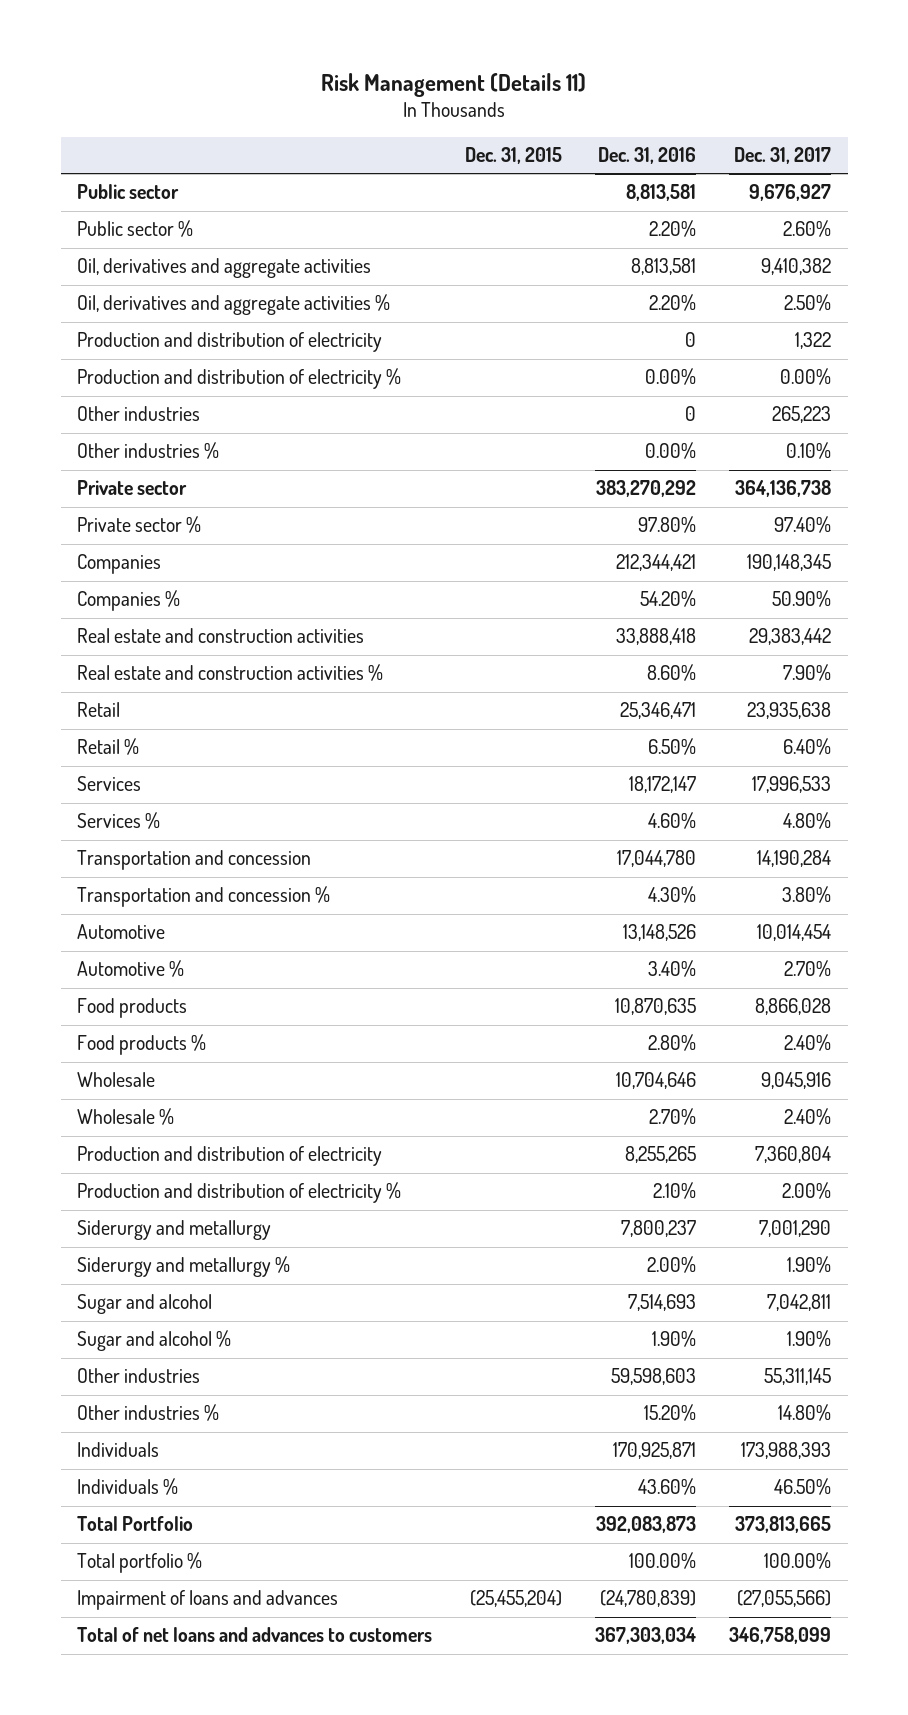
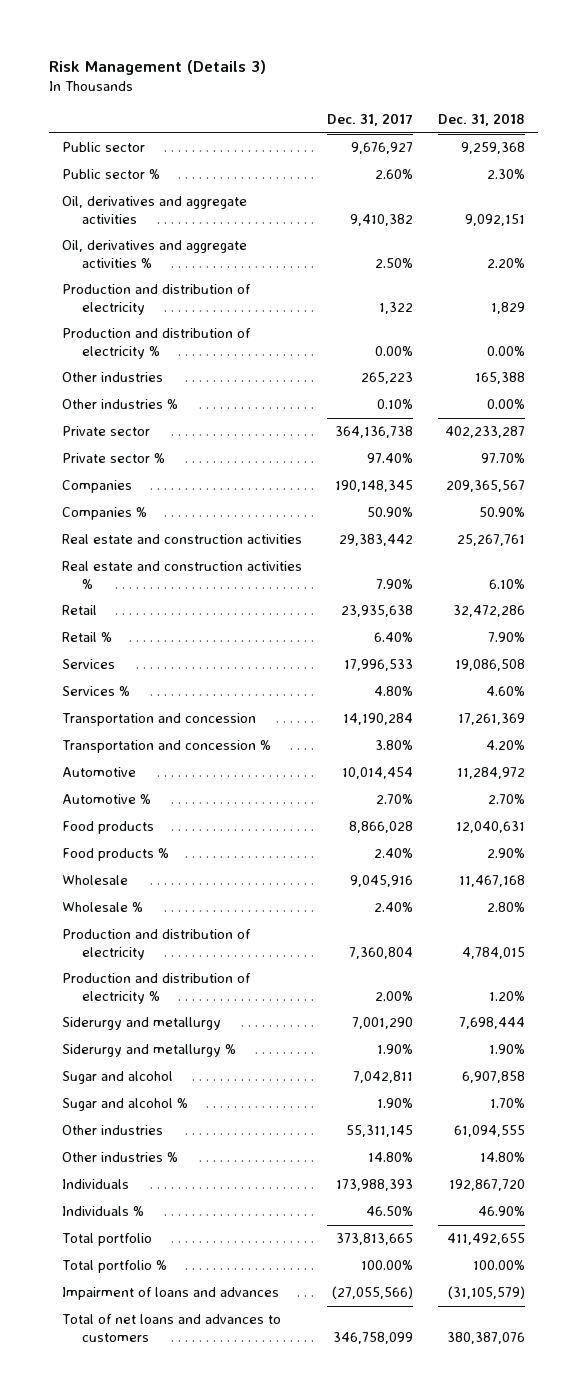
- Risk Management (Details 11)
+ Risk Management (Details 3)
- | Dec. 31, 2015 | Dec. 31, 2016 | Dec. 31, 2017
+ | Dec. 31, 2017 | Dec. 31, 2018
- Total Portfolio | | 392,083,873 | 373,813,665
+ Total portfolio | 373,813,665 | 411,492,655

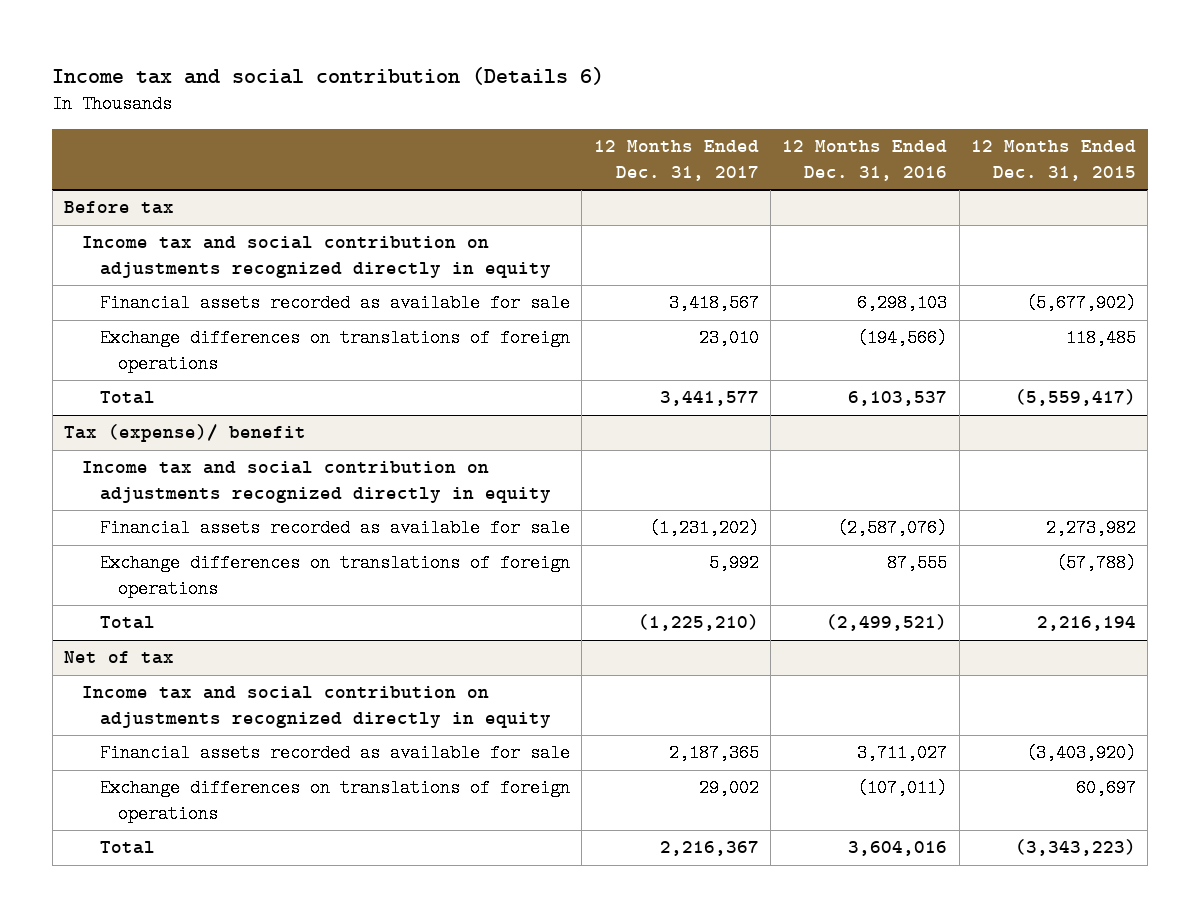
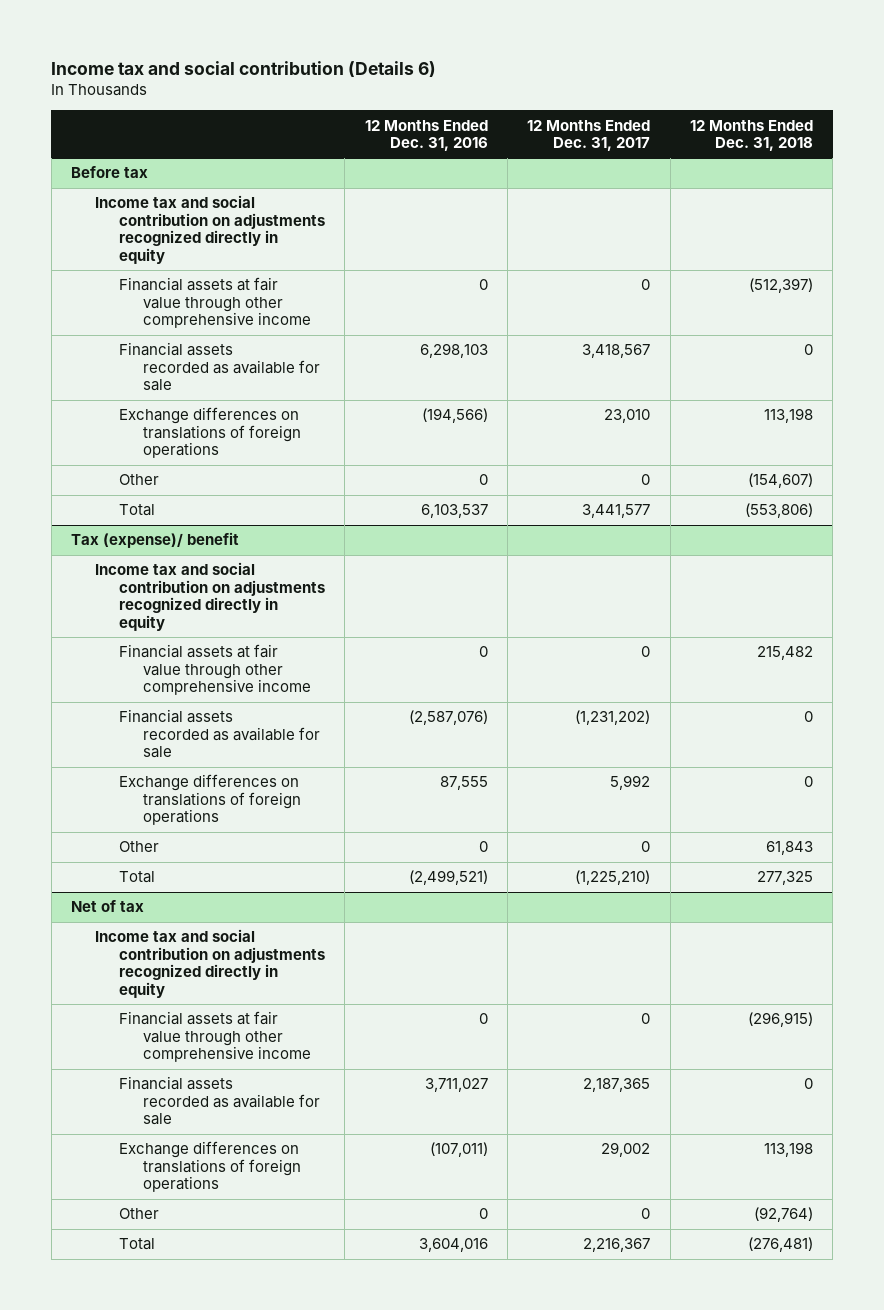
- | 12 Months Ended Dec. 31, 2017 | 12 Months Ended Dec. 31, 2016 | 12 Months Ended Dec. 31, 2015
+ | 12 Months Ended Dec. 31, 2016 | 12 Months Ended Dec. 31, 2017 | 12 Months Ended Dec. 31, 2018
@ Before tax
+ Financial assets at fair value through other comprehensive income | 0 | 0 | (512,397)
+ Other | 0 | 0 | (154,607)
@ Tax (expense)/ benefit
+ Financial assets at fair value through other comprehensive income | 0 | 0 | 215,482
+ Other | 0 | 0 | 61,843
@ Net of tax
+ Financial assets at fair value through other comprehensive income | 0 | 0 | (296,915)
+ Other | 0 | 0 | (92,764)

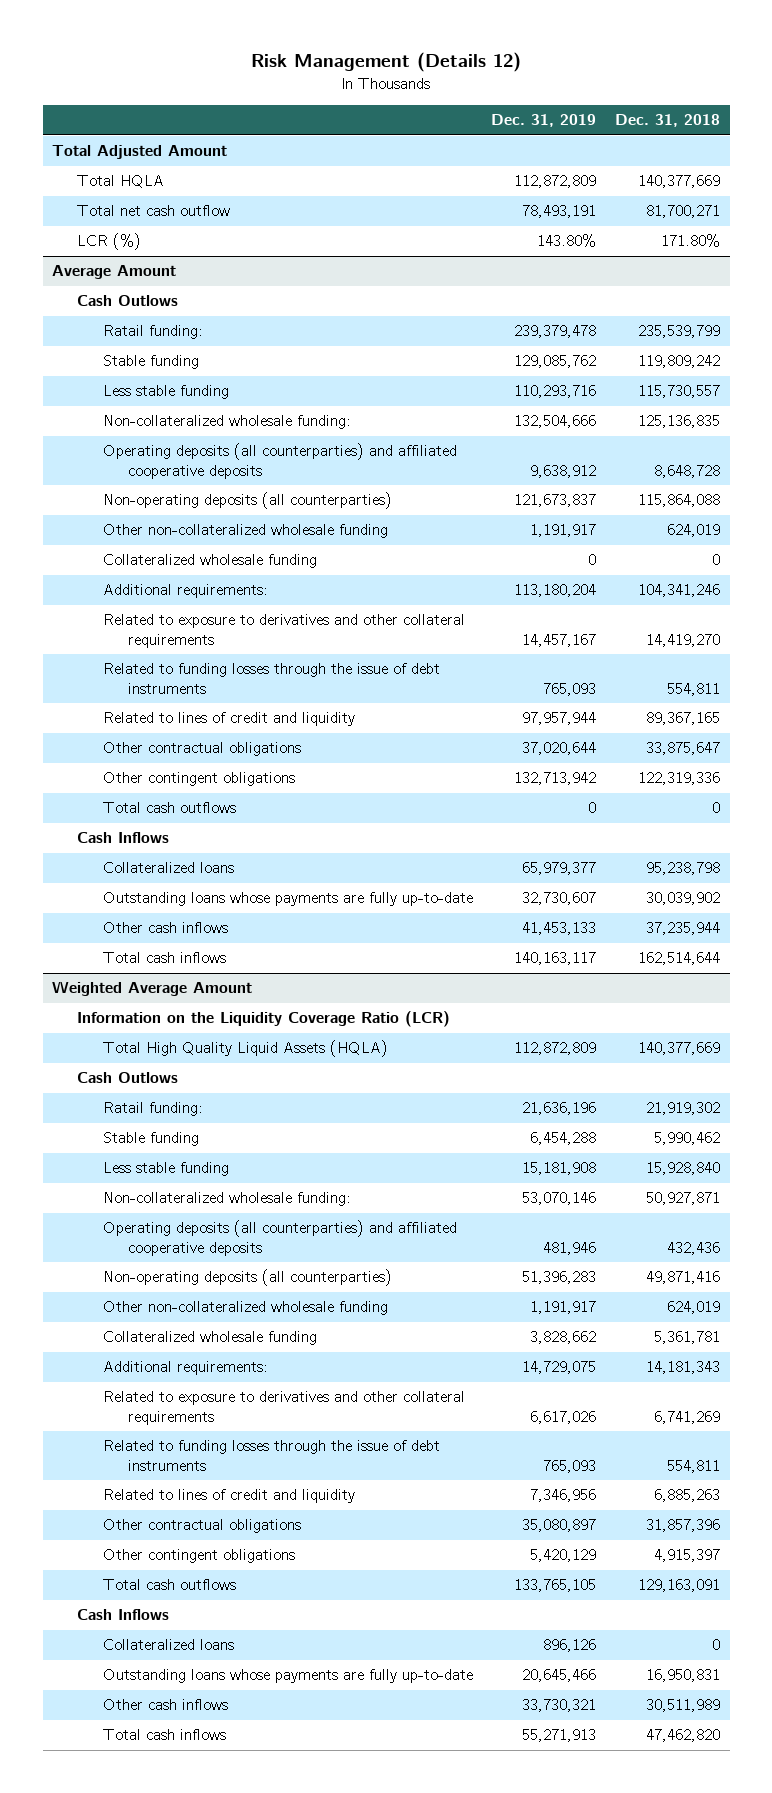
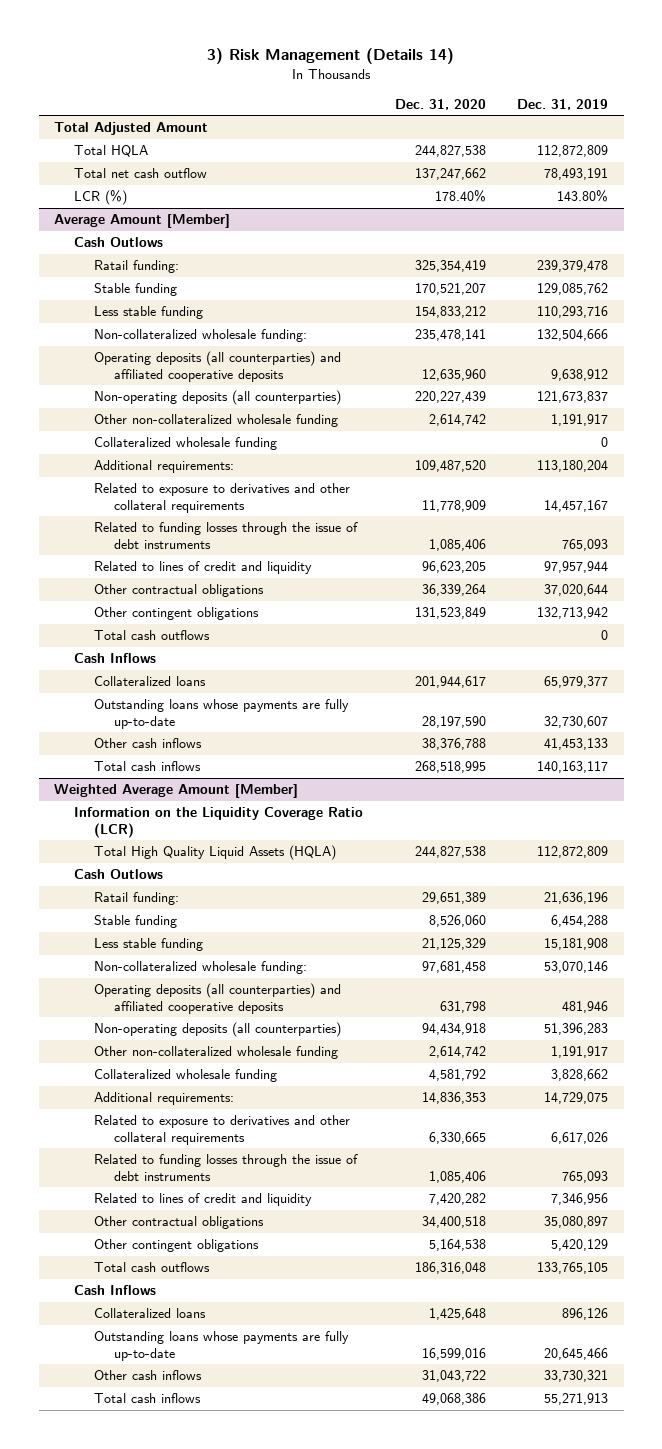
- Risk Management (Details 12)
+ 3) Risk Management (Details 14)
- | Dec. 31, 2019 | Dec. 31, 2018
+ | Dec. 31, 2020 | Dec. 31, 2019
- Average Amount
+ Average Amount [Member]
- Weighted Average Amount
+ Weighted Average Amount [Member]

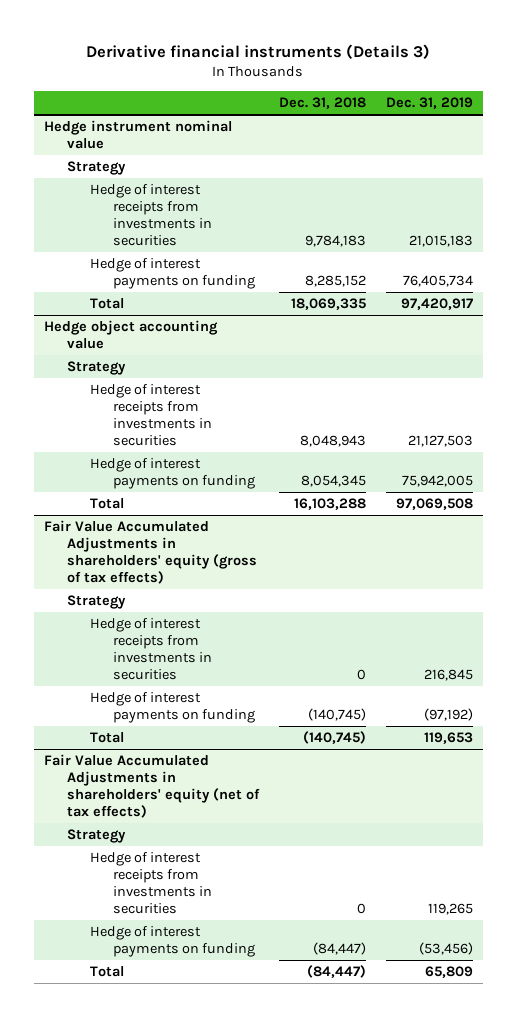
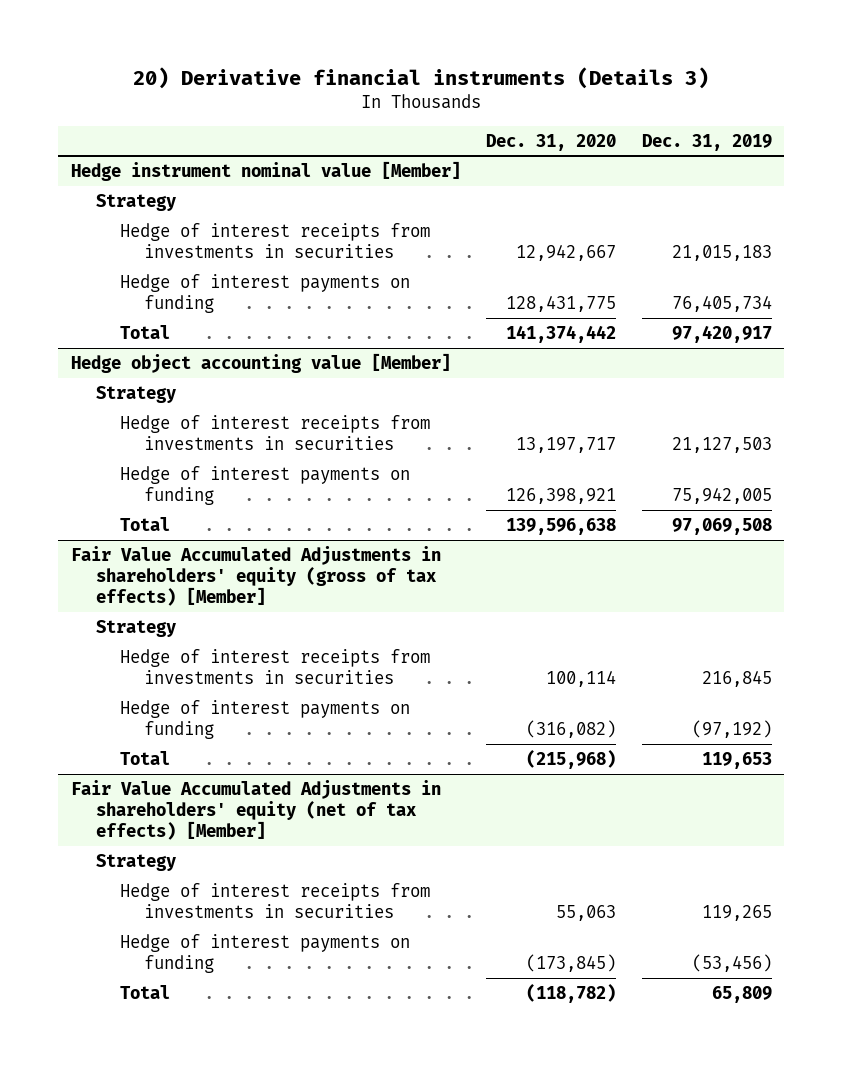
- Derivative financial instruments (Details 3)
+ 20) Derivative financial instruments (Details 3)
- | Dec. 31, 2018 | Dec. 31, 2019
+ | Dec. 31, 2020 | Dec. 31, 2019
- Hedge instrument nominal value
+ Hedge instrument nominal value [Member]
- Hedge object accounting value
+ Hedge object accounting value [Member]
- Fair Value Accumulated Adjustments in shareholders' equity (gross of tax effects)
+ Fair Value Accumulated Adjustments in shareholders' equity (gross of tax effects) [Member]
- Fair Value Accumulated Adjustments in shareholders' equity (net of tax effects)
+ Fair Value Accumulated Adjustments in shareholders' equity (net of tax effects) [Member]

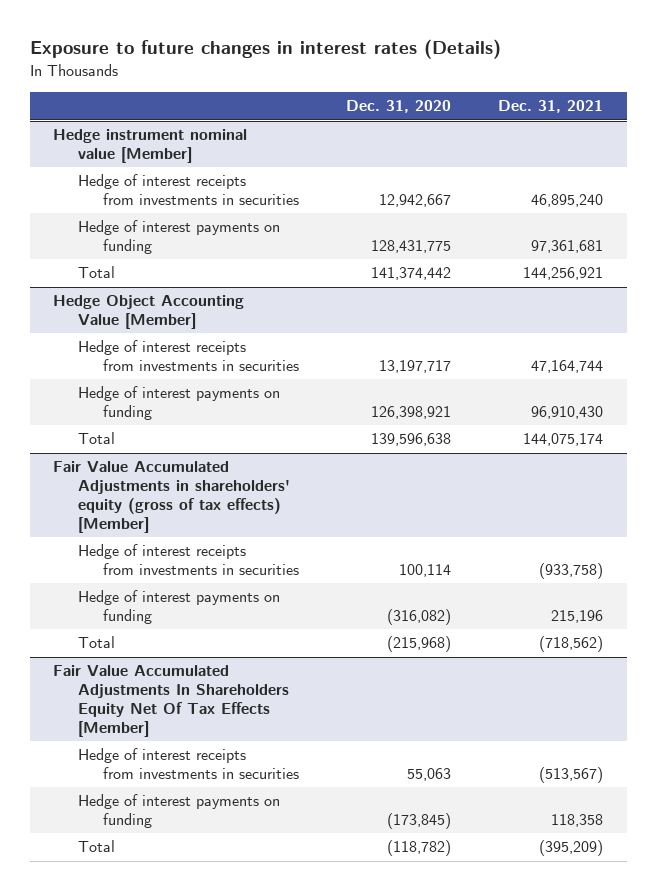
- 20) Derivative financial instruments (Details 3)
+ Exposure to future changes in interest rates (Details)
- | Dec. 31, 2020 | Dec. 31, 2019
+ | Dec. 31, 2020 | Dec. 31, 2021
@ Hedge instrument nominal value [Member]
- Strategy
- Hedge object accounting value [Member]
- Strategy
+ Hedge Object Accounting Value [Member]
@ Fair Value Accumulated Adjustments in shareholders' equity (gross of tax effects) [Member]
- Strategy
- Fair Value Accumulated Adjustments in shareholders' equity (net of tax effects) [Member]
- Strategy
+ Fair Value Accumulated Adjustments In Shareholders Equity Net Of Tax Effects [Member]

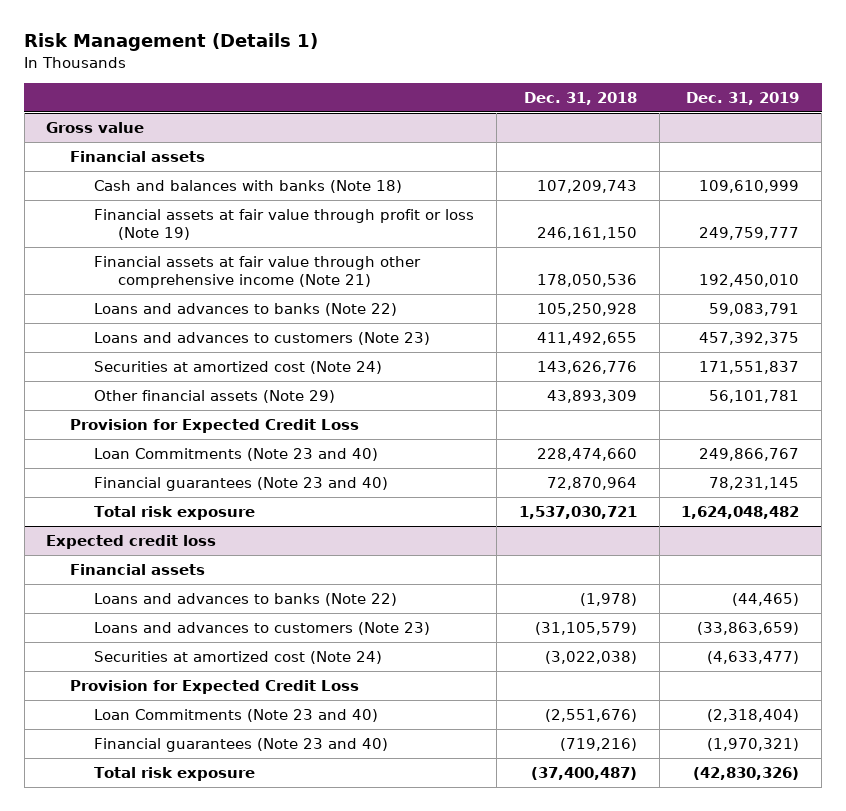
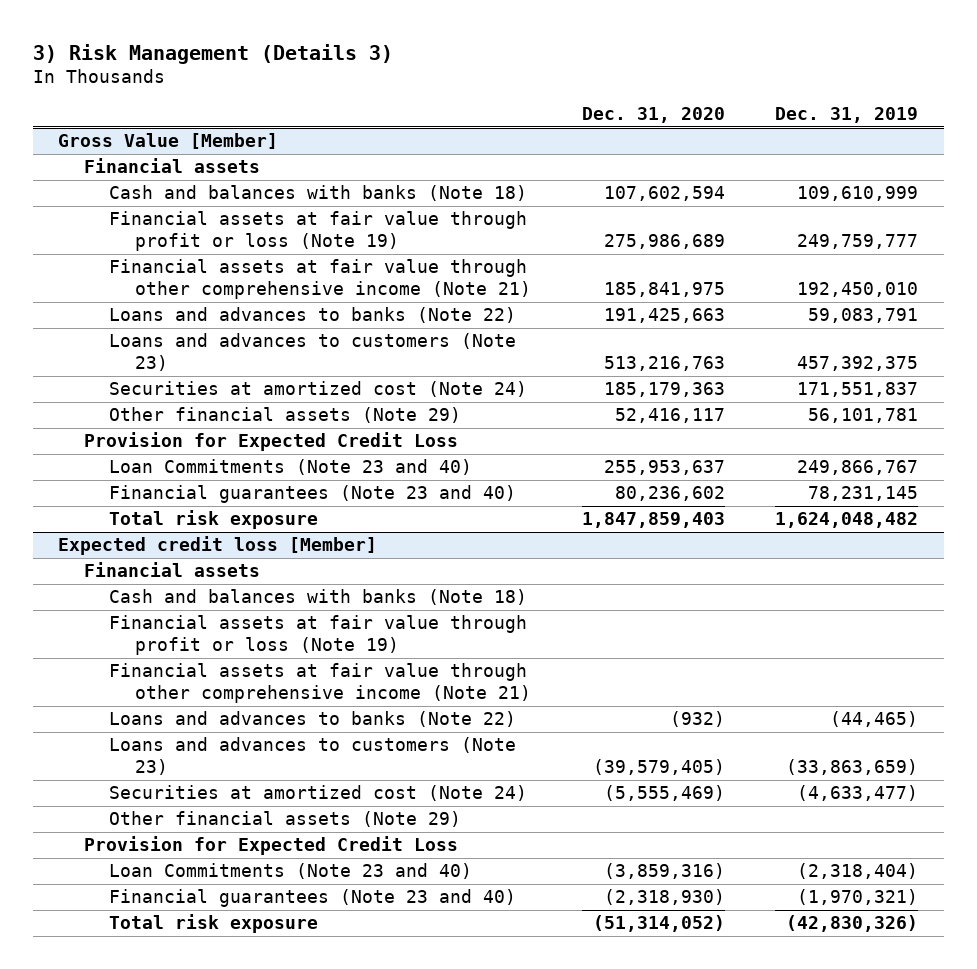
- Risk Management (Details 1)
+ 3) Risk Management (Details 3)
- | Dec. 31, 2018 | Dec. 31, 2019
+ | Dec. 31, 2020 | Dec. 31, 2019
- Gross value
+ Gross Value [Member]
- Expected credit loss
+ Expected credit loss [Member]
+ Cash and balances with banks (Note 18)
+ Financial assets at fair value through profit or loss (Note 19)
+ Financial assets at fair value through other comprehensive income (Note 21)
+ Other financial assets (Note 29)

